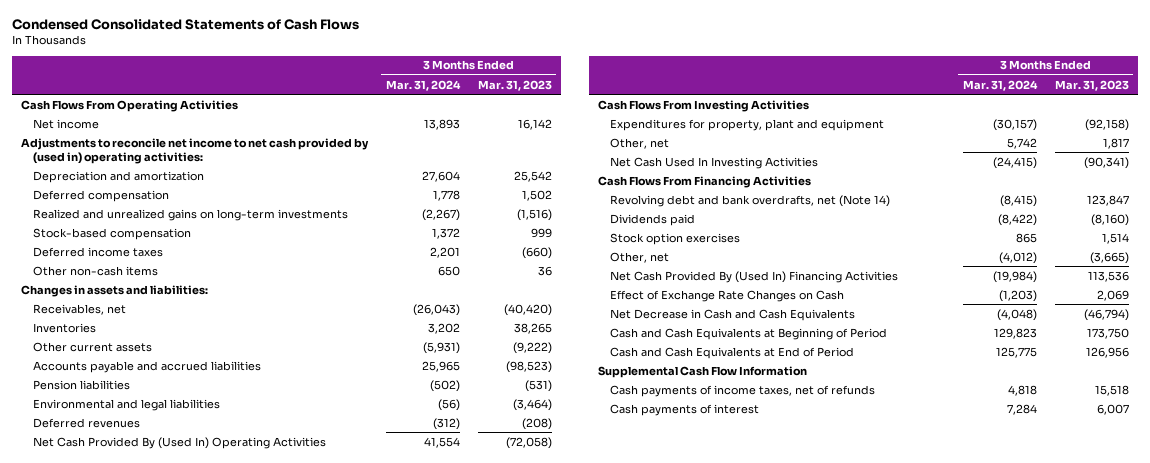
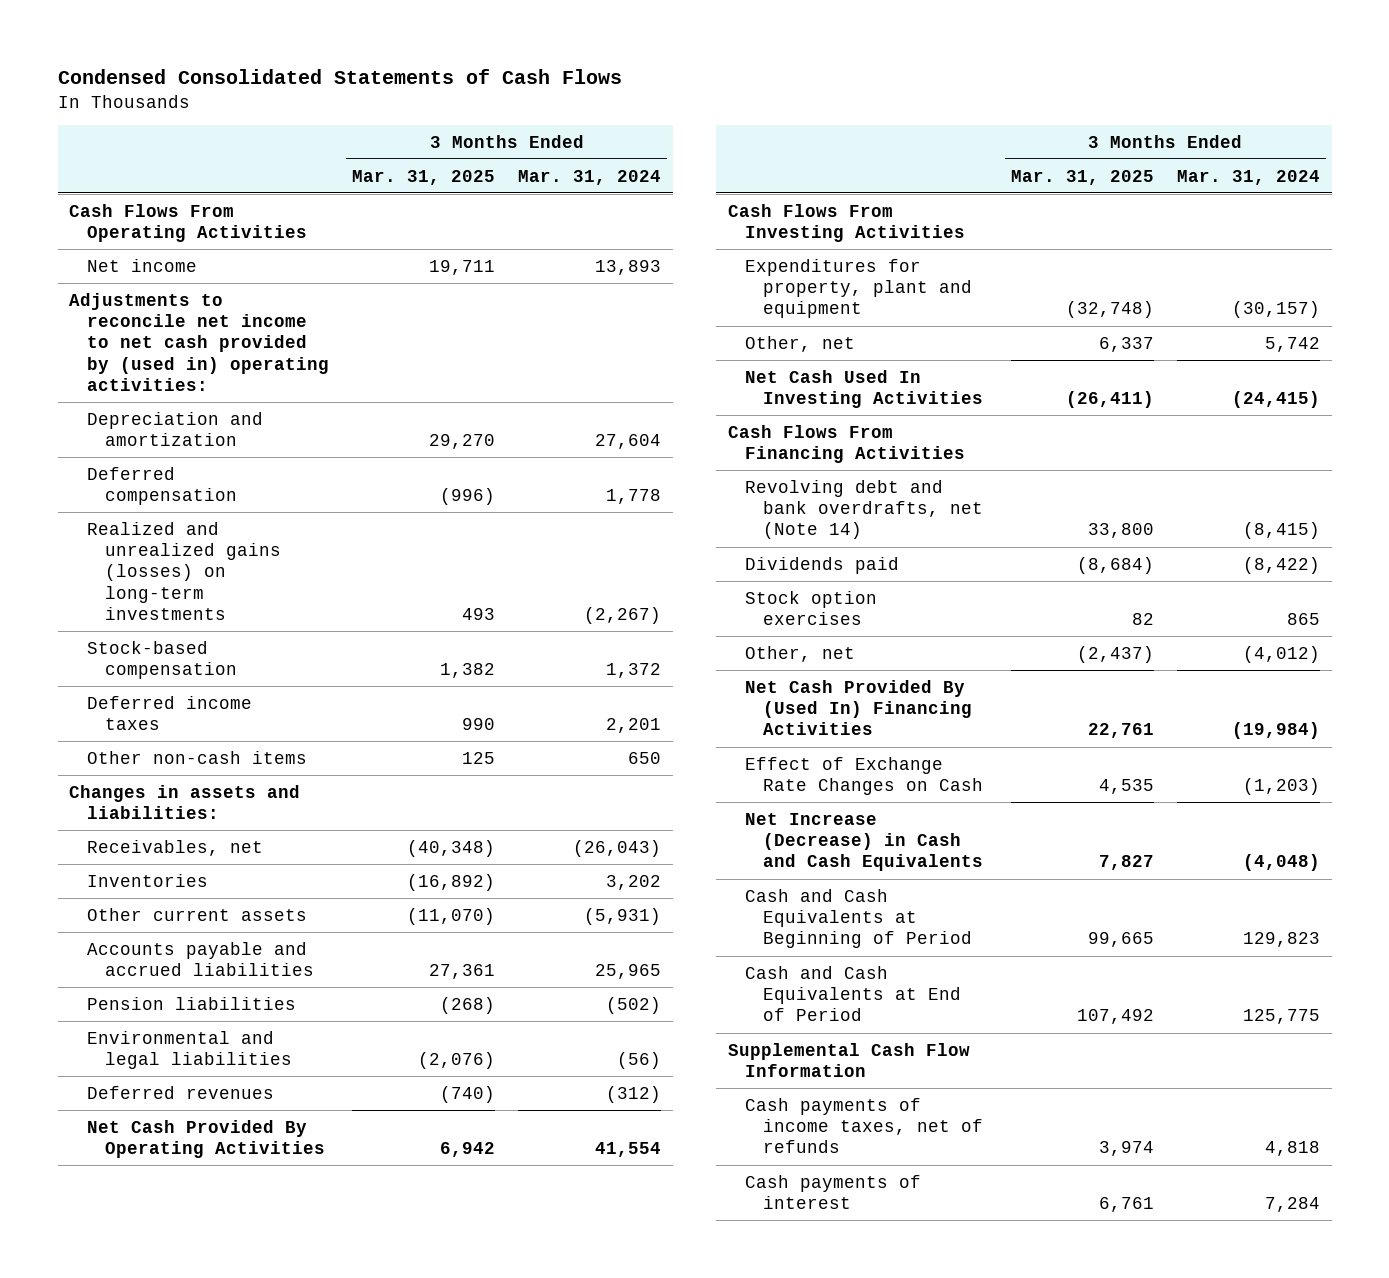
- | 3 Months Ended Mar. 31, 2024 | 3 Months Ended Mar. 31, 2023
+ | 3 Months Ended Mar. 31, 2025 | 3 Months Ended Mar. 31, 2024
- Realized and unrealized gains on long-term investments | (2,267) | (1,516)
+ Realized and unrealized gains (losses) on long-term investments | 493 | (2,267)
- Net Cash Provided By (Used In) Operating Activities | 41,554 | (72,058)
+ Net Cash Provided By Operating Activities | 6,942 | 41,554
- Net Decrease in Cash and Cash Equivalents | (4,048) | (46,794)
+ Net Increase (Decrease) in Cash and Cash Equivalents | 7,827 | (4,048)

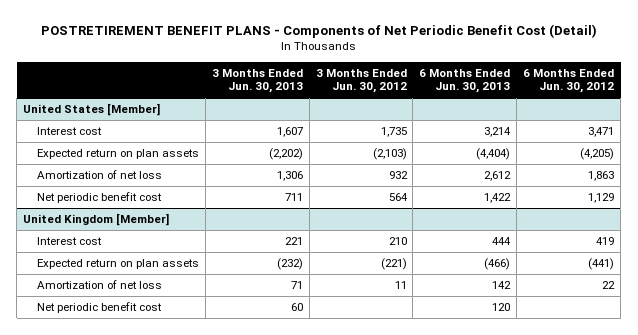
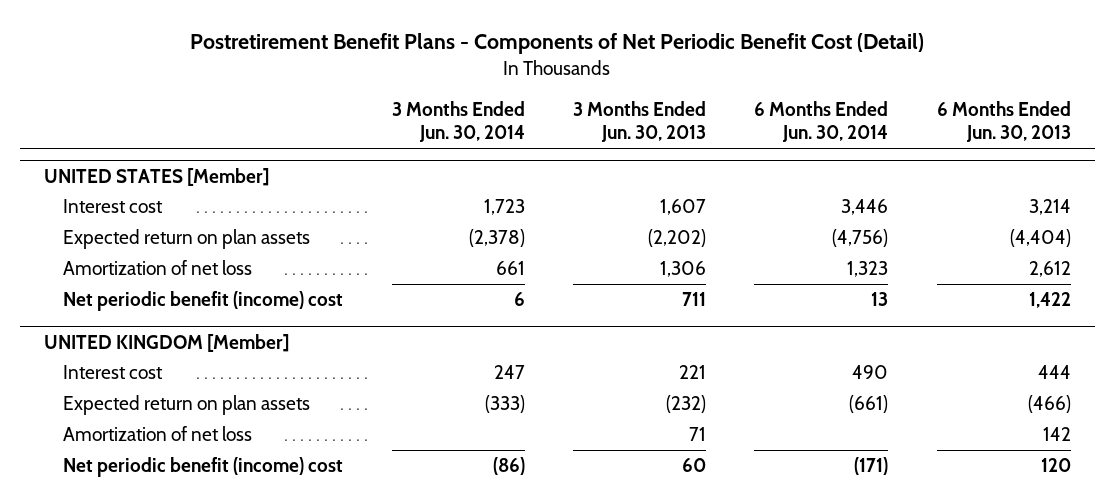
- POSTRETIREMENT BENEFIT PLANS - Components of Net Periodic Benefit Cost (Detail)
+ Postretirement Benefit Plans - Components of Net Periodic Benefit Cost (Detail)
- | 3 Months Ended Jun. 30, 2013 | 3 Months Ended Jun. 30, 2012 | 6 Months Ended Jun. 30, 2013 | 6 Months Ended Jun. 30, 2012
+ | 3 Months Ended Jun. 30, 2014 | 3 Months Ended Jun. 30, 2013 | 6 Months Ended Jun. 30, 2014 | 6 Months Ended Jun. 30, 2013
- United States [Member]
+ UNITED STATES [Member]
- Net periodic benefit cost | 711 | 564 | 1,422 | 1,129
- United Kingdom [Member]
+ Net periodic benefit (income) cost | 6 | 711 | 13 | 1,422
+ UNITED KINGDOM [Member]
- Net periodic benefit cost | 60 | | 120 |
+ Net periodic benefit (income) cost | (86) | 60 | (171) | 120

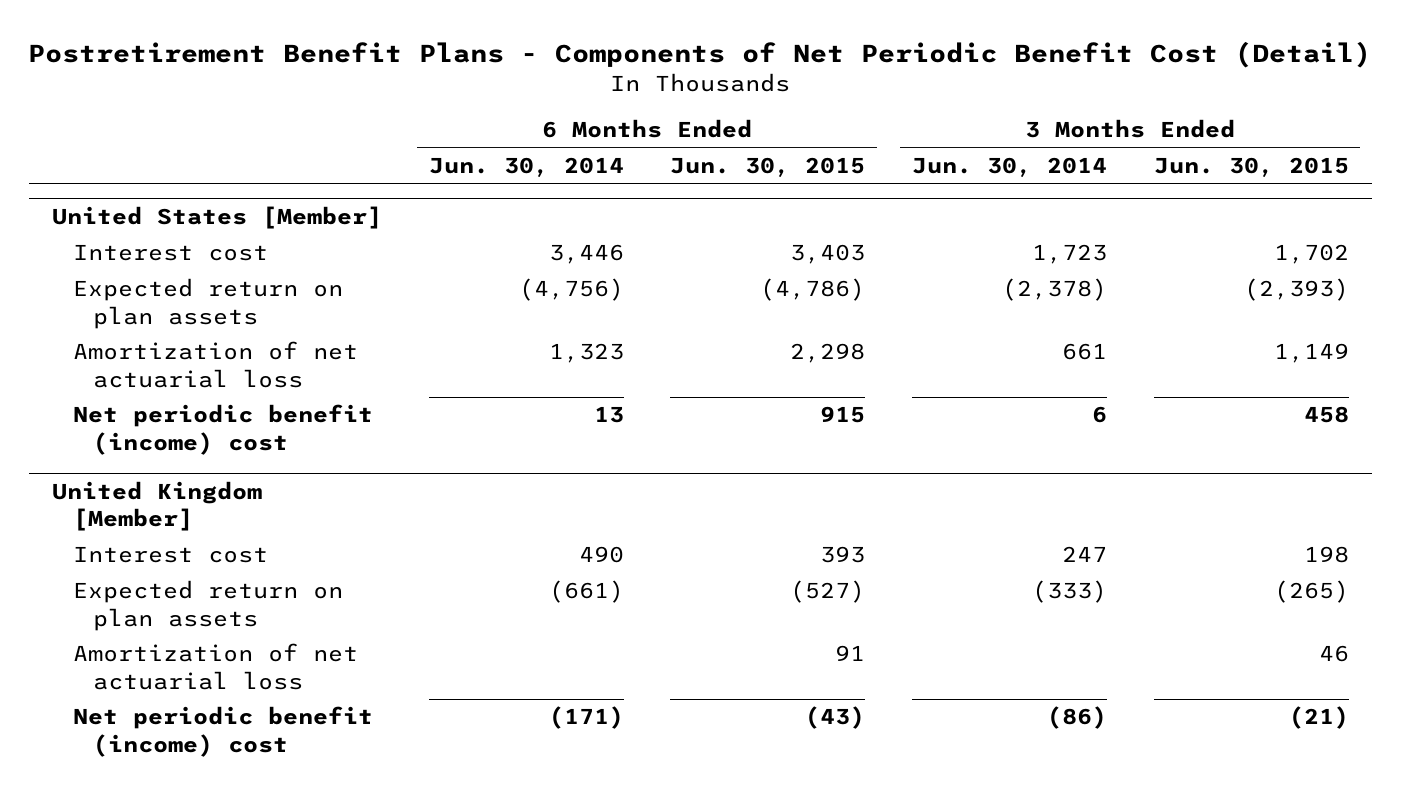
- | 3 Months Ended Jun. 30, 2014 | 3 Months Ended Jun. 30, 2013 | 6 Months Ended Jun. 30, 2014 | 6 Months Ended Jun. 30, 2013
+ | 6 Months Ended Jun. 30, 2014 | 6 Months Ended Jun. 30, 2015 | 3 Months Ended Jun. 30, 2014 | 3 Months Ended Jun. 30, 2015
- UNITED STATES [Member]
+ United States [Member]
- Amortization of net loss | 661 | 1,306 | 1,323 | 2,612
+ Amortization of net actuarial loss | 1,323 | 2,298 | 661 | 1,149
- UNITED KINGDOM [Member]
+ United Kingdom [Member]
- Amortization of net loss | | 71 | | 142
+ Amortization of net actuarial loss | | 91 | | 46

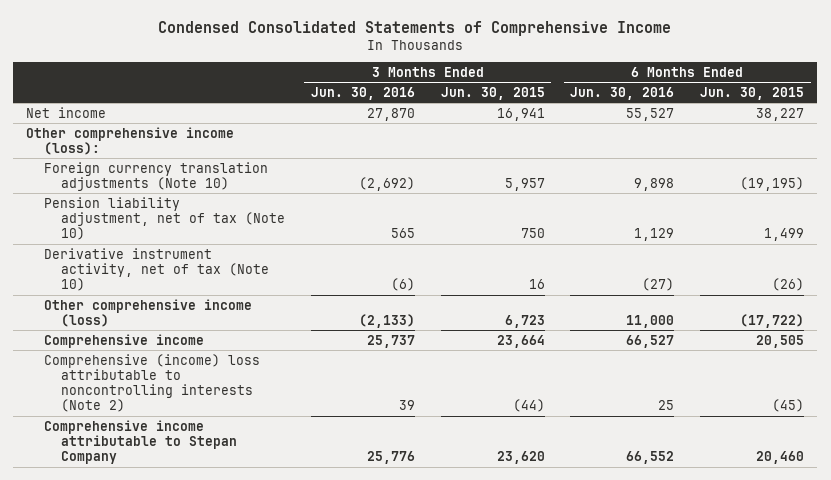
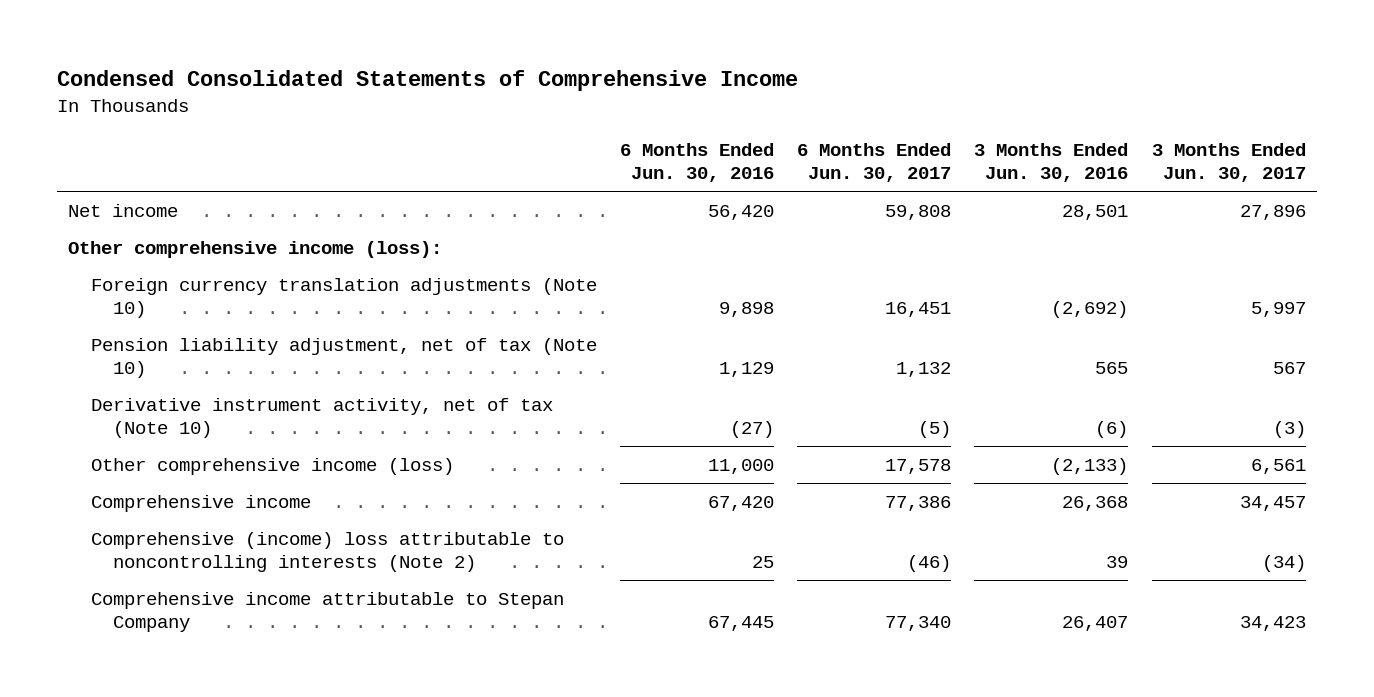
- | 3 Months Ended Jun. 30, 2016 | 3 Months Ended Jun. 30, 2015 | 6 Months Ended Jun. 30, 2016 | 6 Months Ended Jun. 30, 2015
+ | 6 Months Ended Jun. 30, 2016 | 6 Months Ended Jun. 30, 2017 | 3 Months Ended Jun. 30, 2016 | 3 Months Ended Jun. 30, 2017
- Net income | 27,870 | 16,941 | 55,527 | 38,227
+ Net income | 56,420 | 59,808 | 28,501 | 27,896
- Comprehensive income | 25,737 | 23,664 | 66,527 | 20,505
+ Comprehensive income | 67,420 | 77,386 | 26,368 | 34,457
- Comprehensive income attributable to Stepan Company | 25,776 | 23,620 | 66,552 | 20,460
+ Comprehensive income attributable to Stepan Company | 67,445 | 77,340 | 26,407 | 34,423

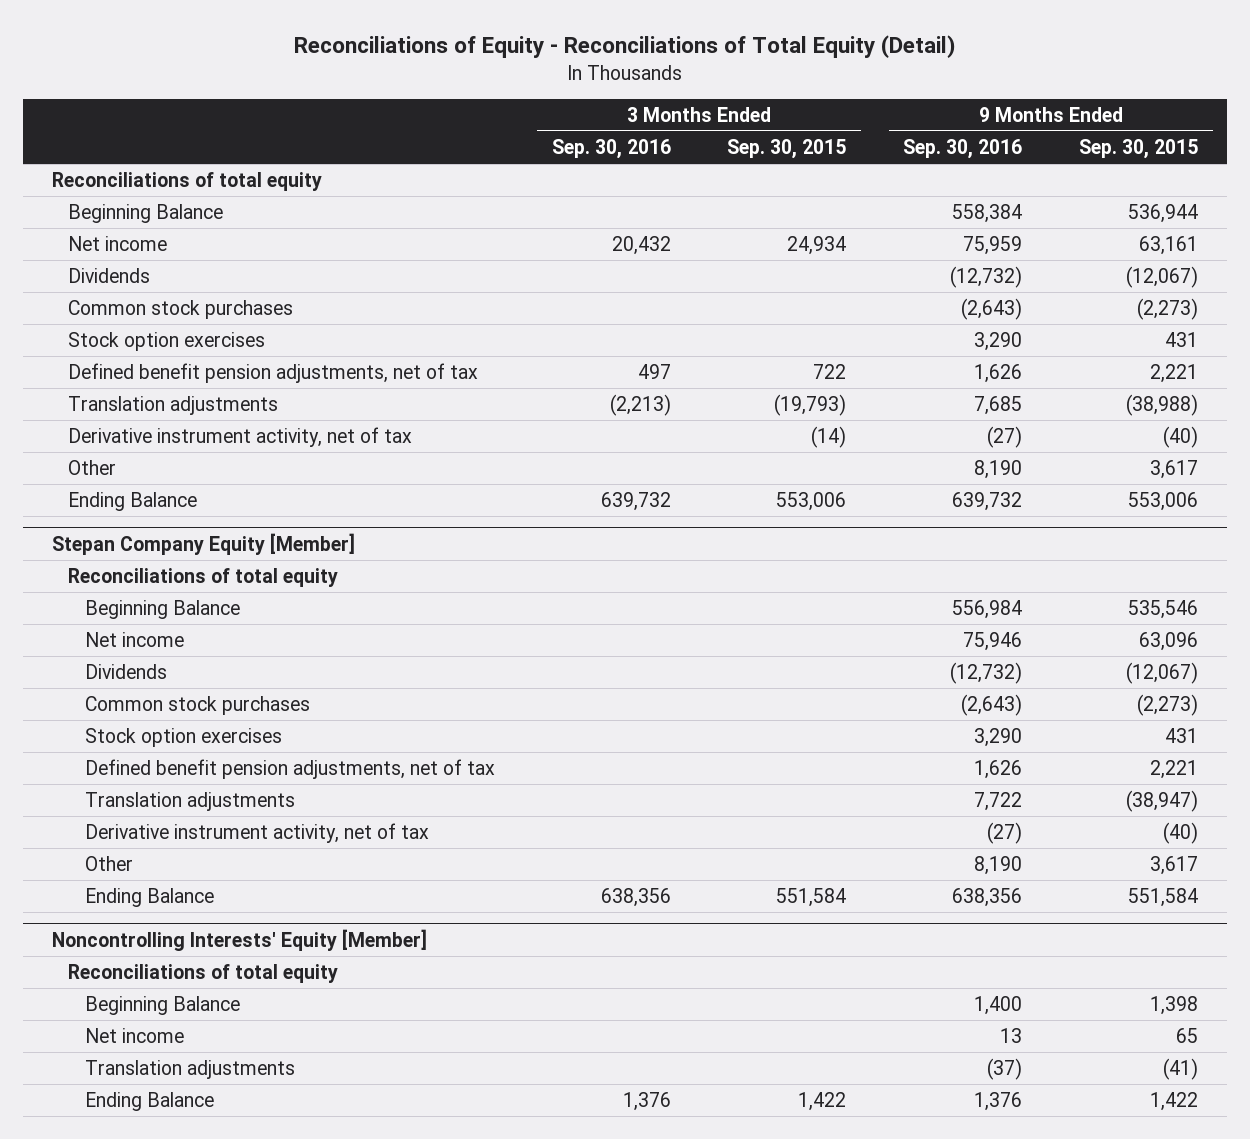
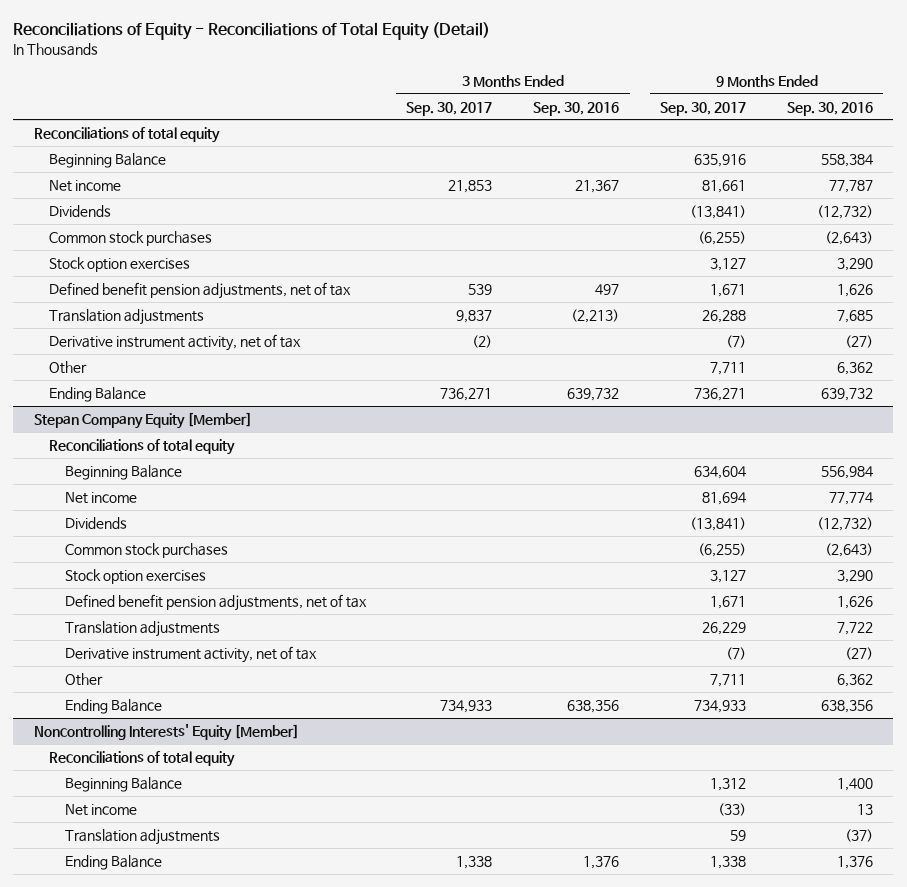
- | 3 Months Ended Sep. 30, 2016 | 3 Months Ended Sep. 30, 2015 | 9 Months Ended Sep. 30, 2016 | 9 Months Ended Sep. 30, 2015
+ | 3 Months Ended Sep. 30, 2017 | 3 Months Ended Sep. 30, 2016 | 9 Months Ended Sep. 30, 2017 | 9 Months Ended Sep. 30, 2016
- Net income | 20,432 | 24,934 | 75,959 | 63,161
+ Net income | 21,853 | 21,367 | 81,661 | 77,787
- Other | | | 8,190 | 3,617
+ Other | | | 7,711 | 6,362
@ Stepan Company Equity [Member]
- Net income | | | 75,946 | 63,096
+ Net income | | | 81,694 | 77,774
- Other | | | 8,190 | 3,617
+ Other | | | 7,711 | 6,362

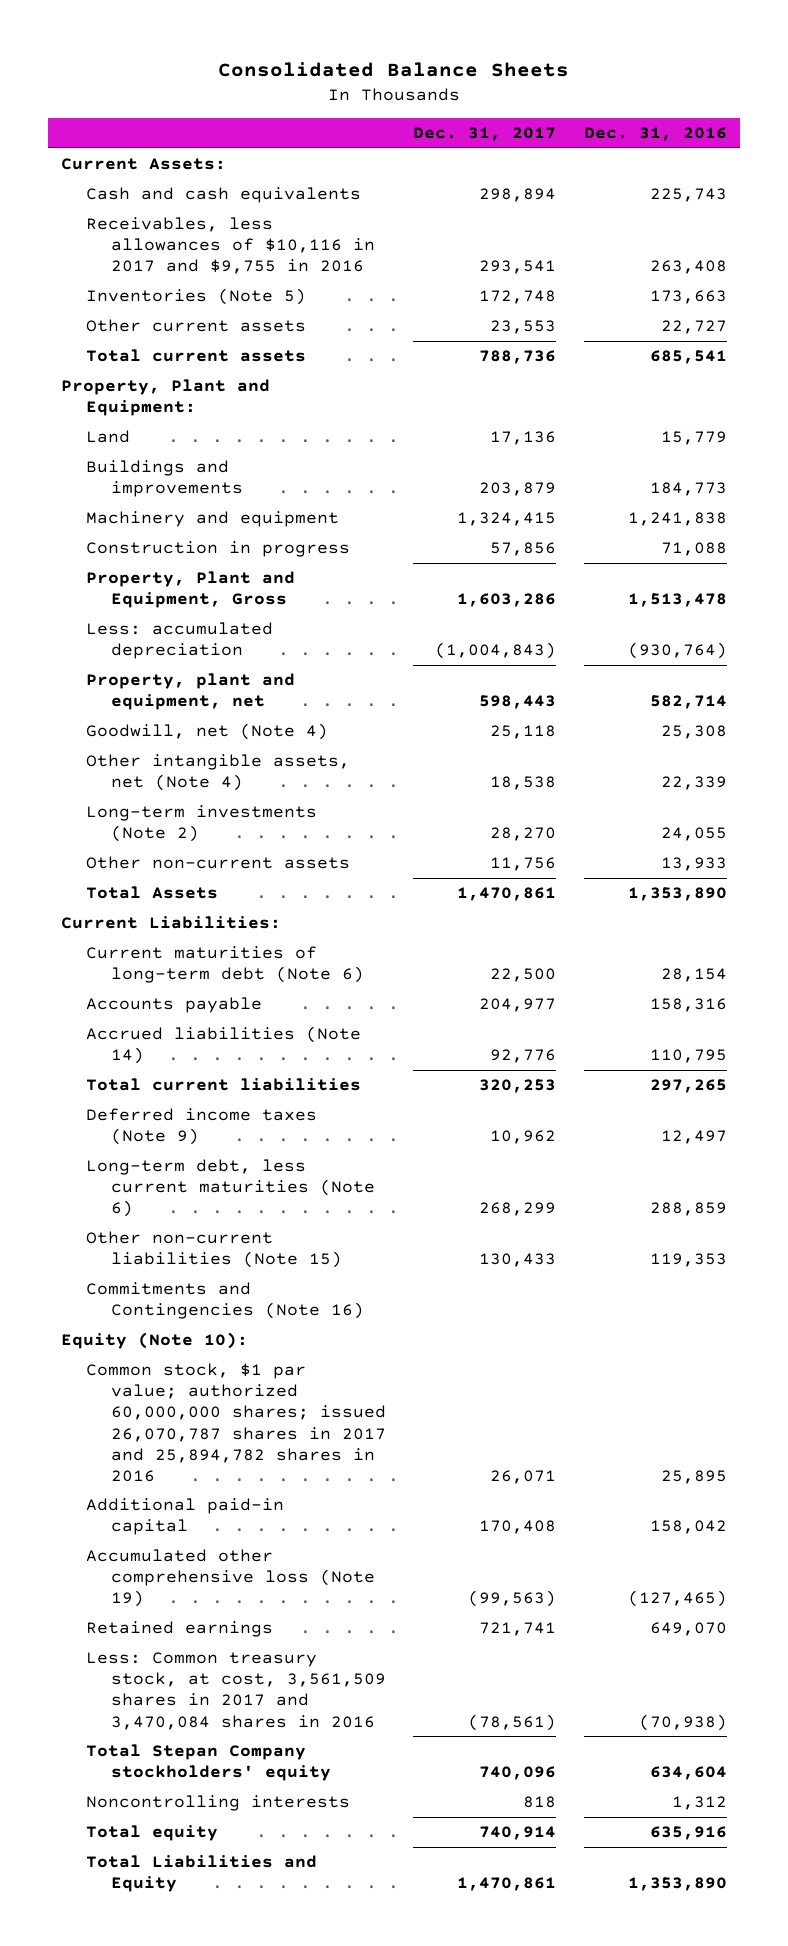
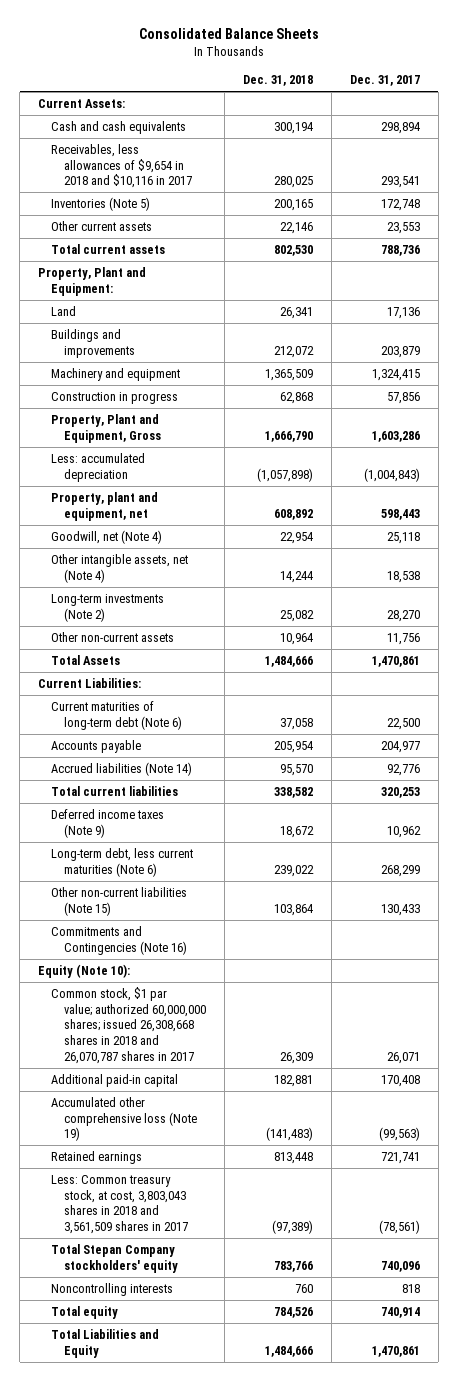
- | Dec. 31, 2017 | Dec. 31, 2016
+ | Dec. 31, 2018 | Dec. 31, 2017
- Receivables, less allowances of $10,116 in 2017 and $9,755 in 2016 | 293,541 | 263,408
+ Receivables, less allowances of $9,654 in 2018 and $10,116 in 2017 | 280,025 | 293,541
- Common stock, $1 par value; authorized 60,000,000 shares; issued 26,070,787 shares in 2017 and 25,894,782 shares in 2016 | 26,071 | 25,895
+ Common stock, $1 par value; authorized 60,000,000 shares; issued 26,308,668 shares in 2018 and 26,070,787 shares in 2017 | 26,309 | 26,071
- Less: Common treasury stock, at cost, 3,561,509 shares in 2017 and 3,470,084 shares in 2016 | (78,561) | (70,938)
+ Less: Common treasury stock, at cost, 3,803,043 shares in 2018 and 3,561,509 shares in 2017 | (97,389) | (78,561)

